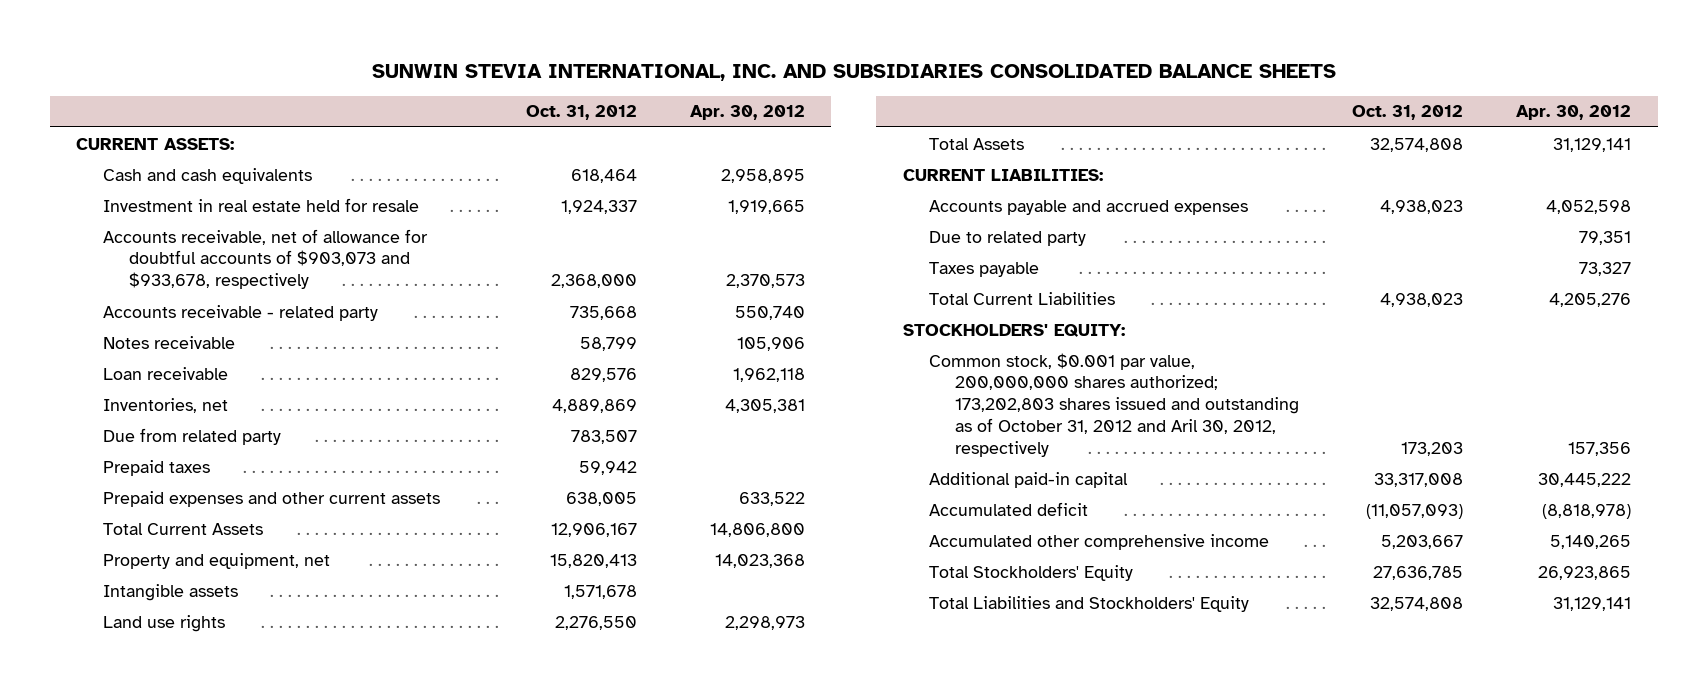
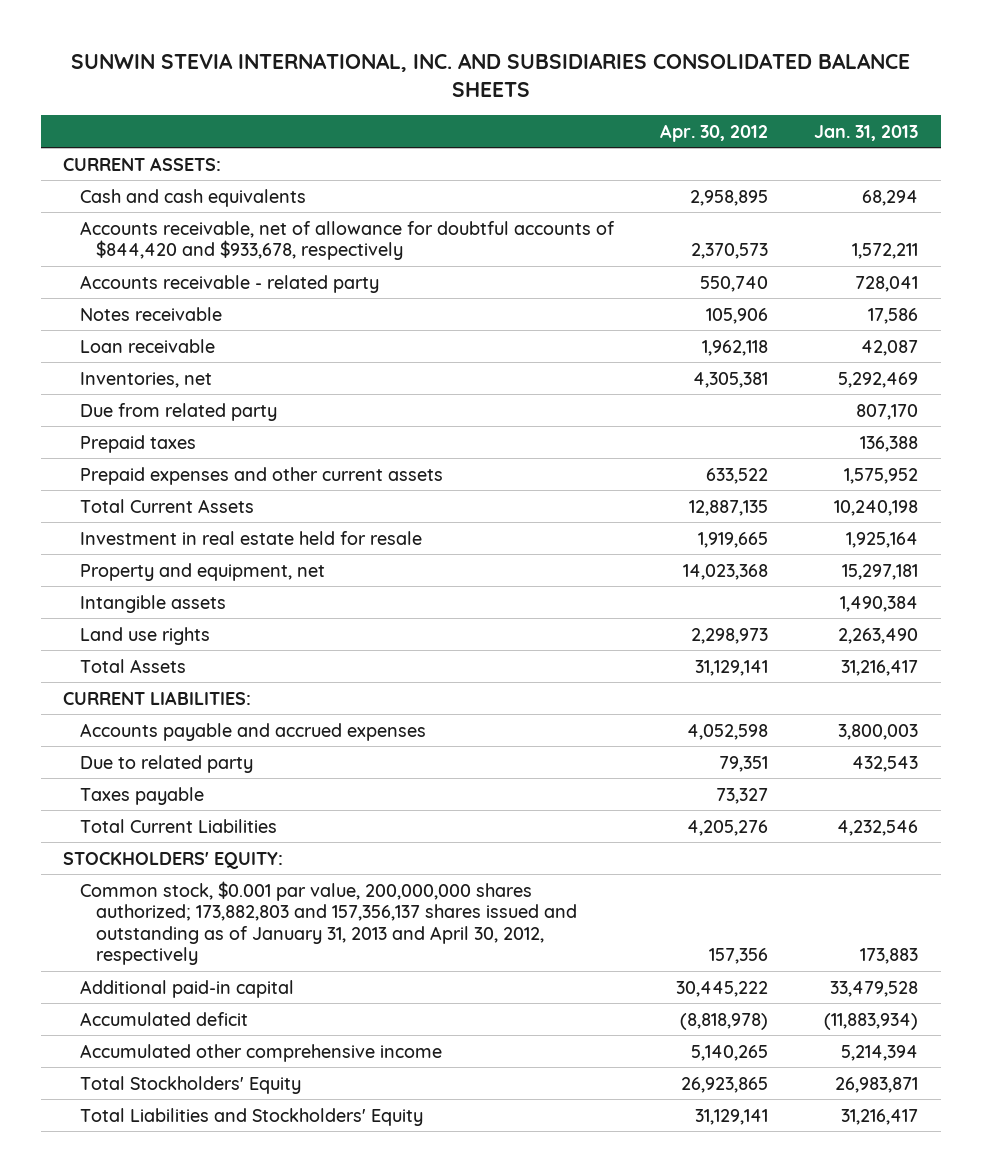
- | Oct. 31, 2012 | Apr. 30, 2012
+ | Apr. 30, 2012 | Jan. 31, 2013
- Accounts receivable, net of allowance for doubtful accounts of $903,073 and $933,678, respectively | 2,368,000 | 2,370,573
+ Accounts receivable, net of allowance for doubtful accounts of $844,420 and $933,678, respectively | 2,370,573 | 1,572,211
- Total Current Assets | 12,906,167 | 14,806,800
+ Total Current Assets | 12,887,135 | 10,240,198
moved down: Investment in real estate held for resale | 1,919,665 | 1,925,164
- Common stock, $0.001 par value, 200,000,000 shares authorized; 173,202,803 shares issued and outstanding as of October 31, 2012 and Aril 30, 2012, respectively | 173,203 | 157,356
+ Common stock, $0.001 par value, 200,000,000 shares authorized; 173,882,803 and 157,356,137 shares issued and outstanding as of January 31, 2013 and April 30, 2012, respectively | 157,356 | 173,883

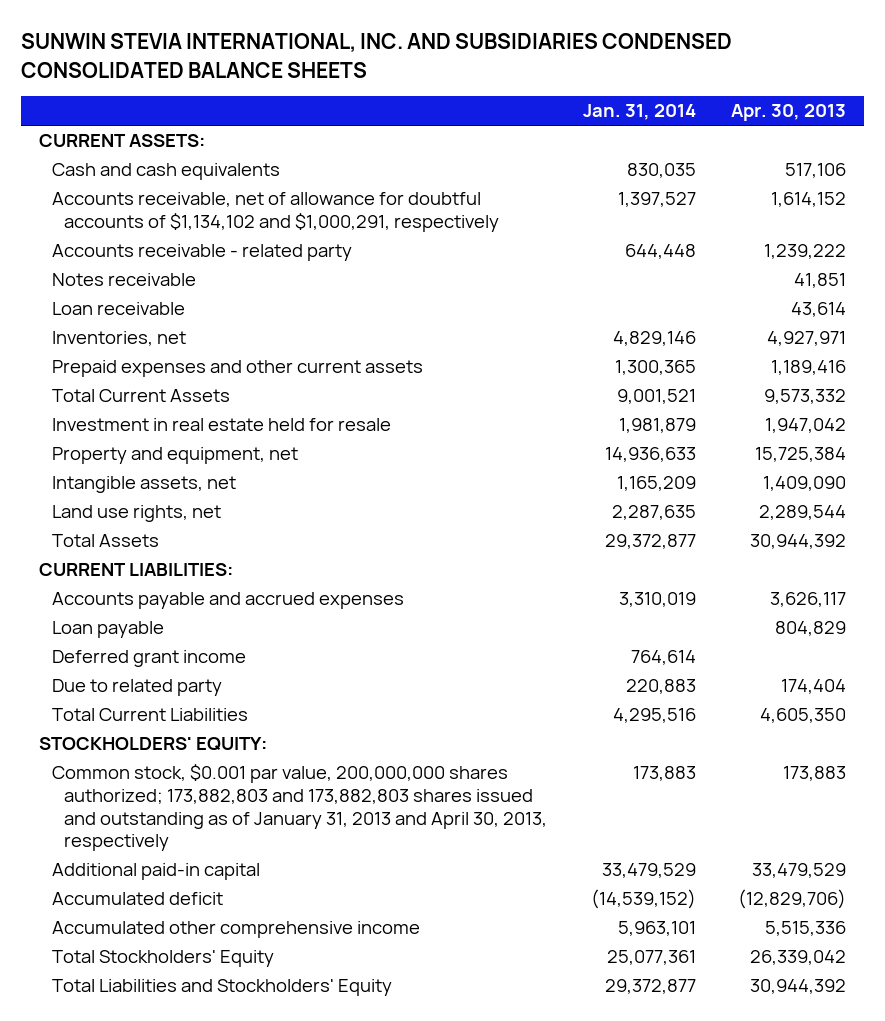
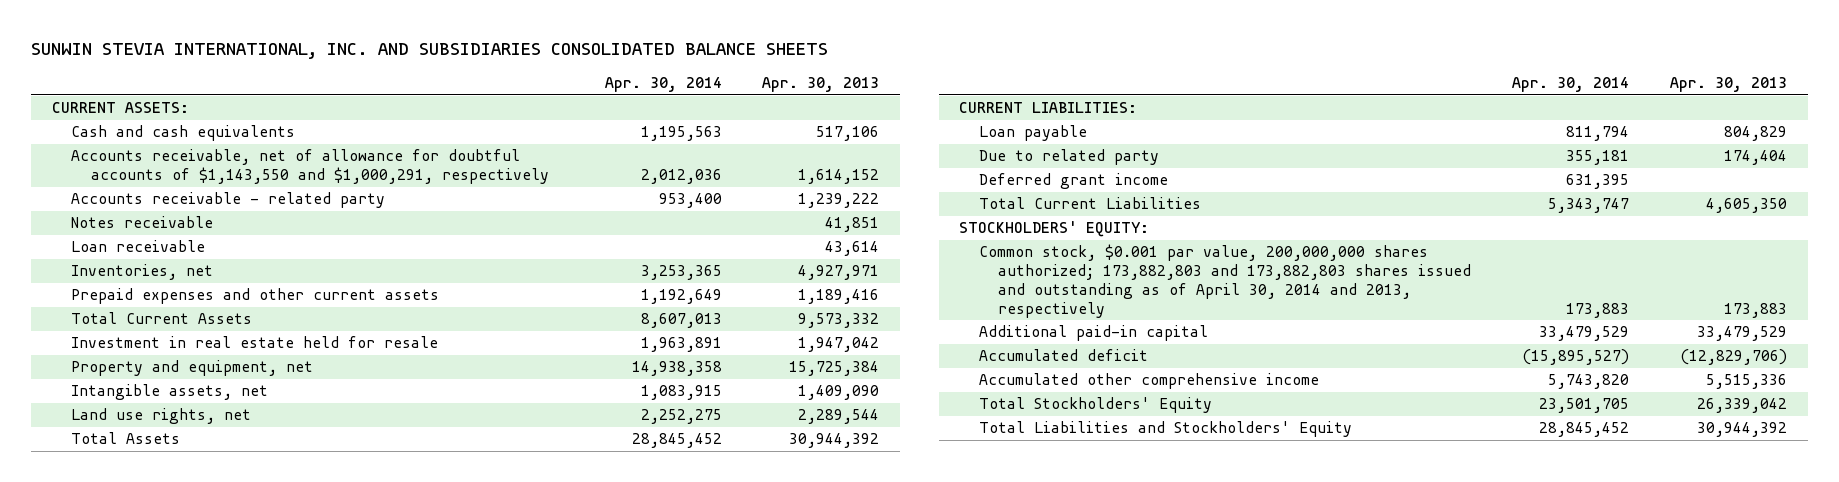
- SUNWIN STEVIA INTERNATIONAL, INC. AND SUBSIDIARIES CONDENSED CONSOLIDATED BALANCE SHEETS
+ SUNWIN STEVIA INTERNATIONAL, INC. AND SUBSIDIARIES CONSOLIDATED BALANCE SHEETS
- | Jan. 31, 2014 | Apr. 30, 2013
+ | Apr. 30, 2014 | Apr. 30, 2013
- Accounts receivable, net of allowance for doubtful accounts of $1,134,102 and $1,000,291, respectively | 1,397,527 | 1,614,152
+ Accounts receivable, net of allowance for doubtful accounts of $1,143,550 and $1,000,291, respectively | 2,012,036 | 1,614,152
- Accounts payable and accrued expenses | 3,310,019 | 3,626,117
moved down: Deferred grant income | 631,395 |
- Common stock, $0.001 par value, 200,000,000 shares authorized; 173,882,803 and 173,882,803 shares issued and outstanding as of January 31, 2013 and April 30, 2013, respectively | 173,883 | 173,883
+ Common stock, $0.001 par value, 200,000,000 shares authorized; 173,882,803 and 173,882,803 shares issued and outstanding as of April 30, 2014 and 2013, respectively | 173,883 | 173,883

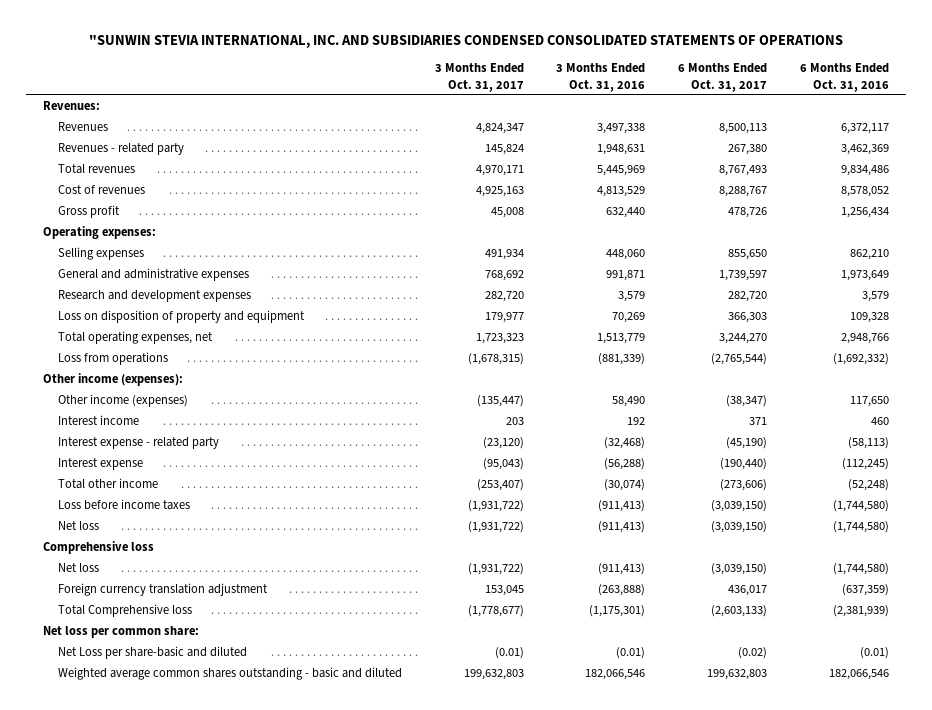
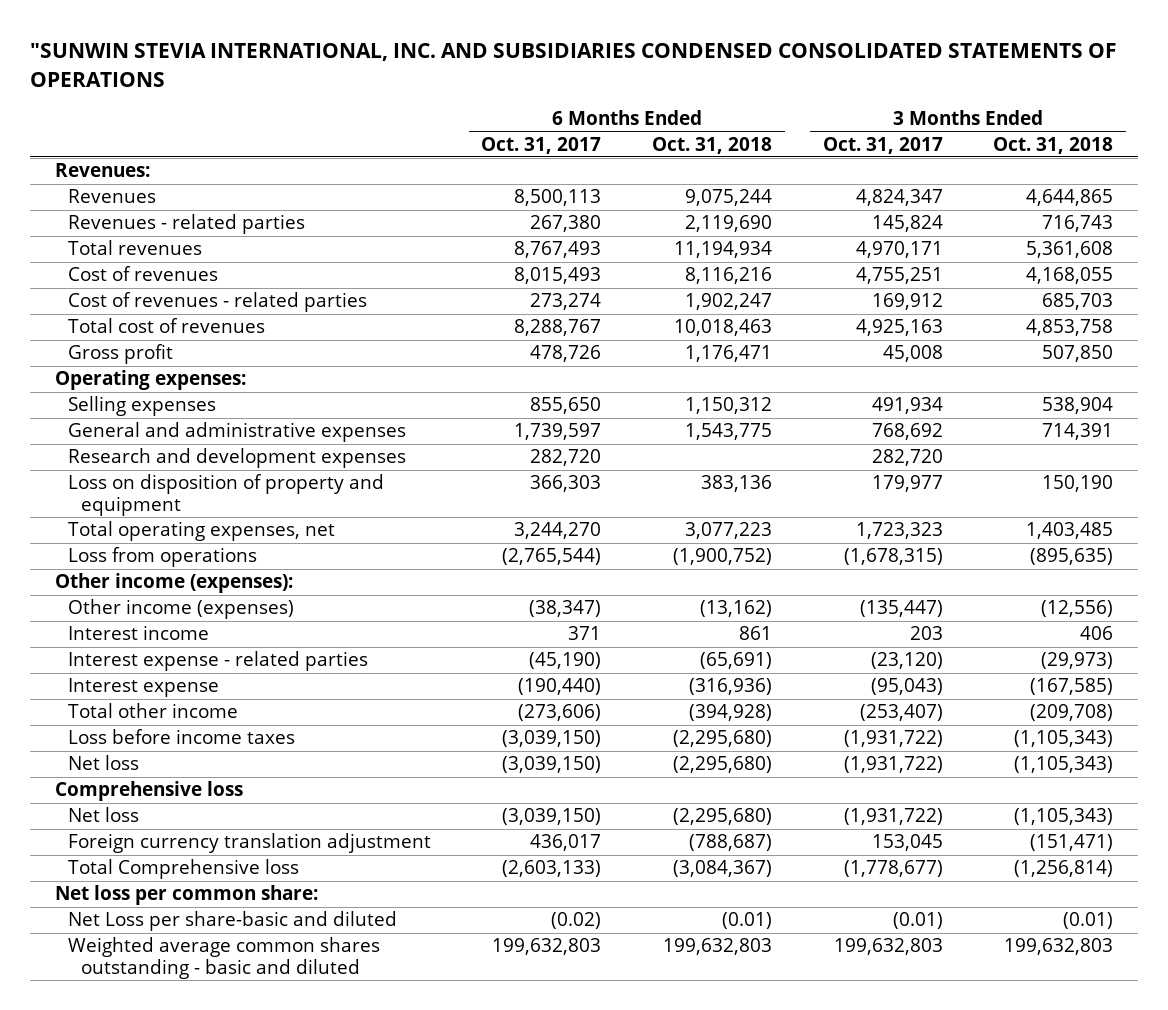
- | 3 Months Ended Oct. 31, 2017 | 3 Months Ended Oct. 31, 2016 | 6 Months Ended Oct. 31, 2017 | 6 Months Ended Oct. 31, 2016
+ | 6 Months Ended Oct. 31, 2017 | 6 Months Ended Oct. 31, 2018 | 3 Months Ended Oct. 31, 2017 | 3 Months Ended Oct. 31, 2018
- Revenues - related party | 145,824 | 1,948,631 | 267,380 | 3,462,369
+ Revenues - related parties | 267,380 | 2,119,690 | 145,824 | 716,743
- Cost of revenues | 4,925,163 | 4,813,529 | 8,288,767 | 8,578,052
+ Cost of revenues | 8,015,493 | 8,116,216 | 4,755,251 | 4,168,055
+ Cost of revenues - related parties | 273,274 | 1,902,247 | 169,912 | 685,703
+ Total cost of revenues | 8,288,767 | 10,018,463 | 4,925,163 | 4,853,758
- Interest expense - related party | (23,120) | (32,468) | (45,190) | (58,113)
+ Interest expense - related parties | (45,190) | (65,691) | (23,120) | (29,973)

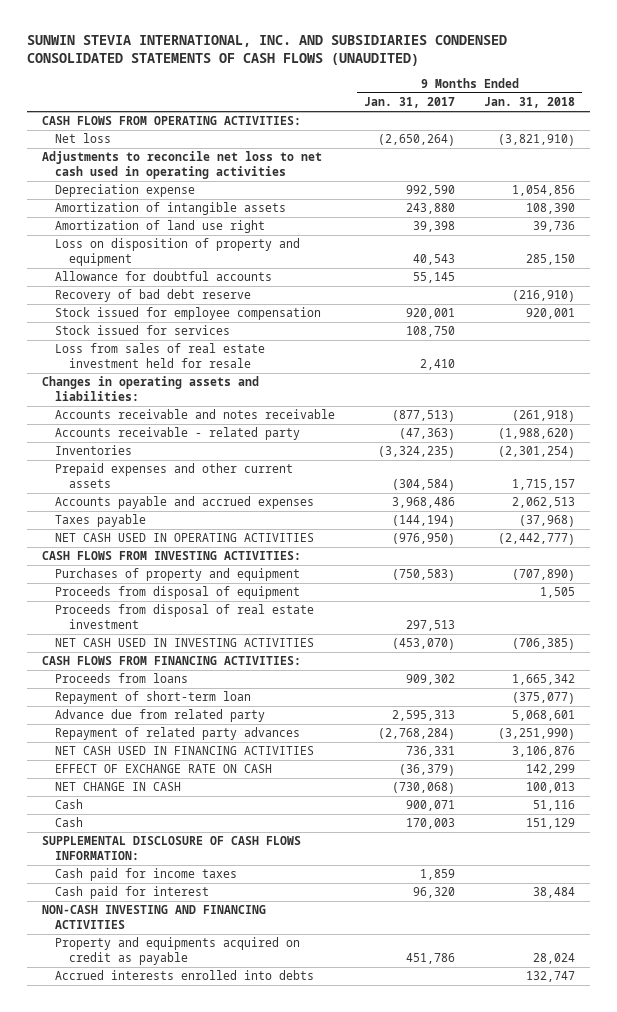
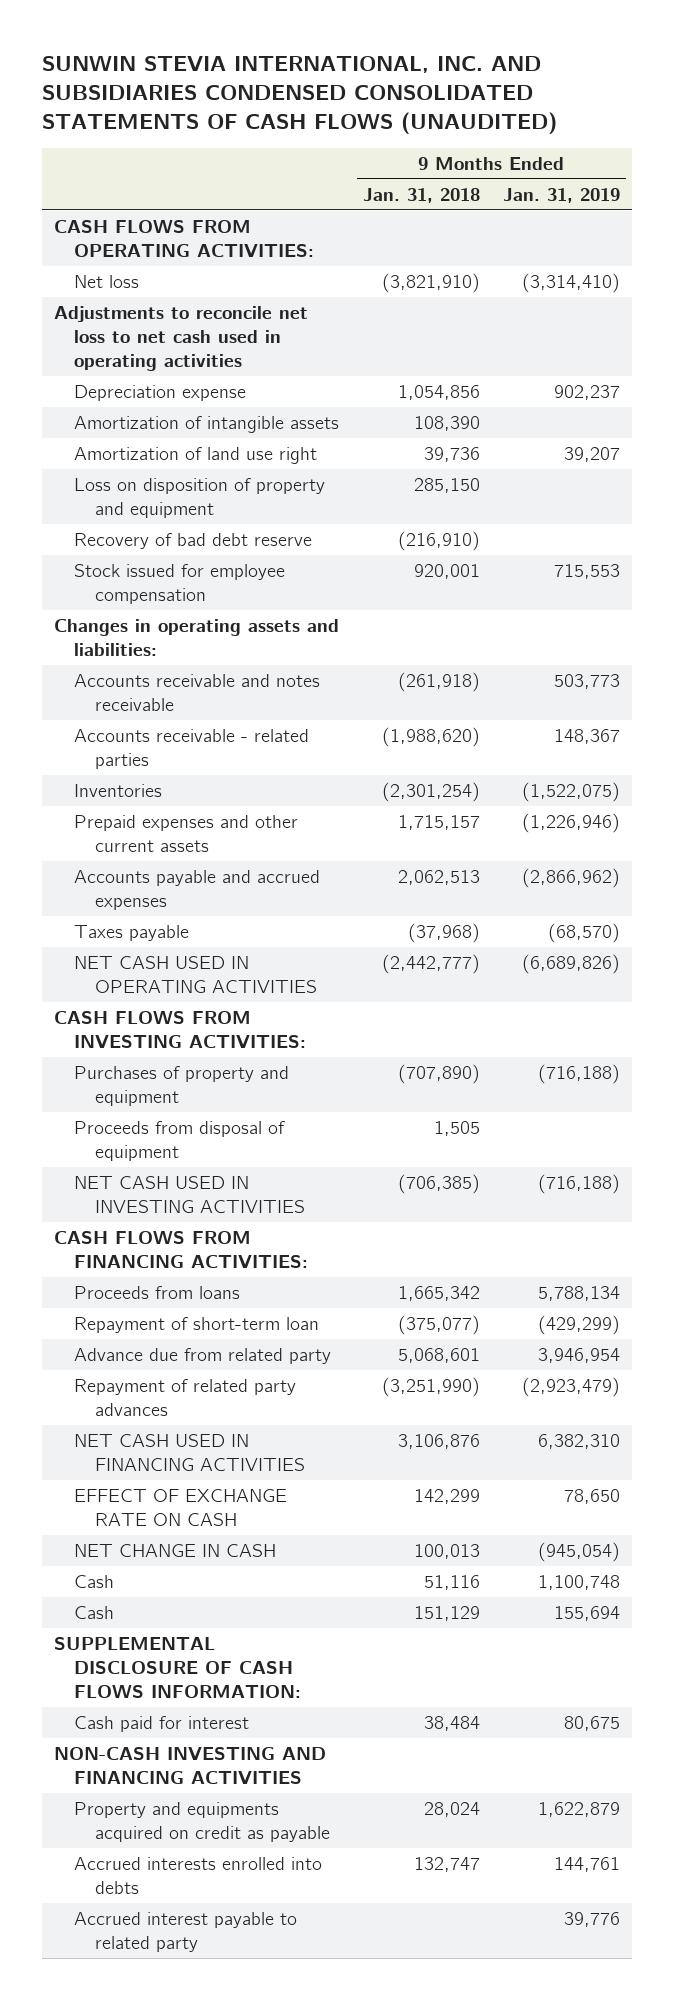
- | 9 Months Ended Jan. 31, 2017 | 9 Months Ended Jan. 31, 2018
+ | 9 Months Ended Jan. 31, 2018 | 9 Months Ended Jan. 31, 2019
- Allowance for doubtful accounts | 55,145 |
- Stock issued for services | 108,750 |
- Loss from sales of real estate investment held for resale | 2,410 |
- Accounts receivable - related party | (47,363) | (1,988,620)
+ Accounts receivable - related parties | (1,988,620) | 148,367
- Proceeds from disposal of real estate investment | 297,513 |
- Cash paid for income taxes | 1,859 |
+ Accrued interest payable to related party | | 39,776

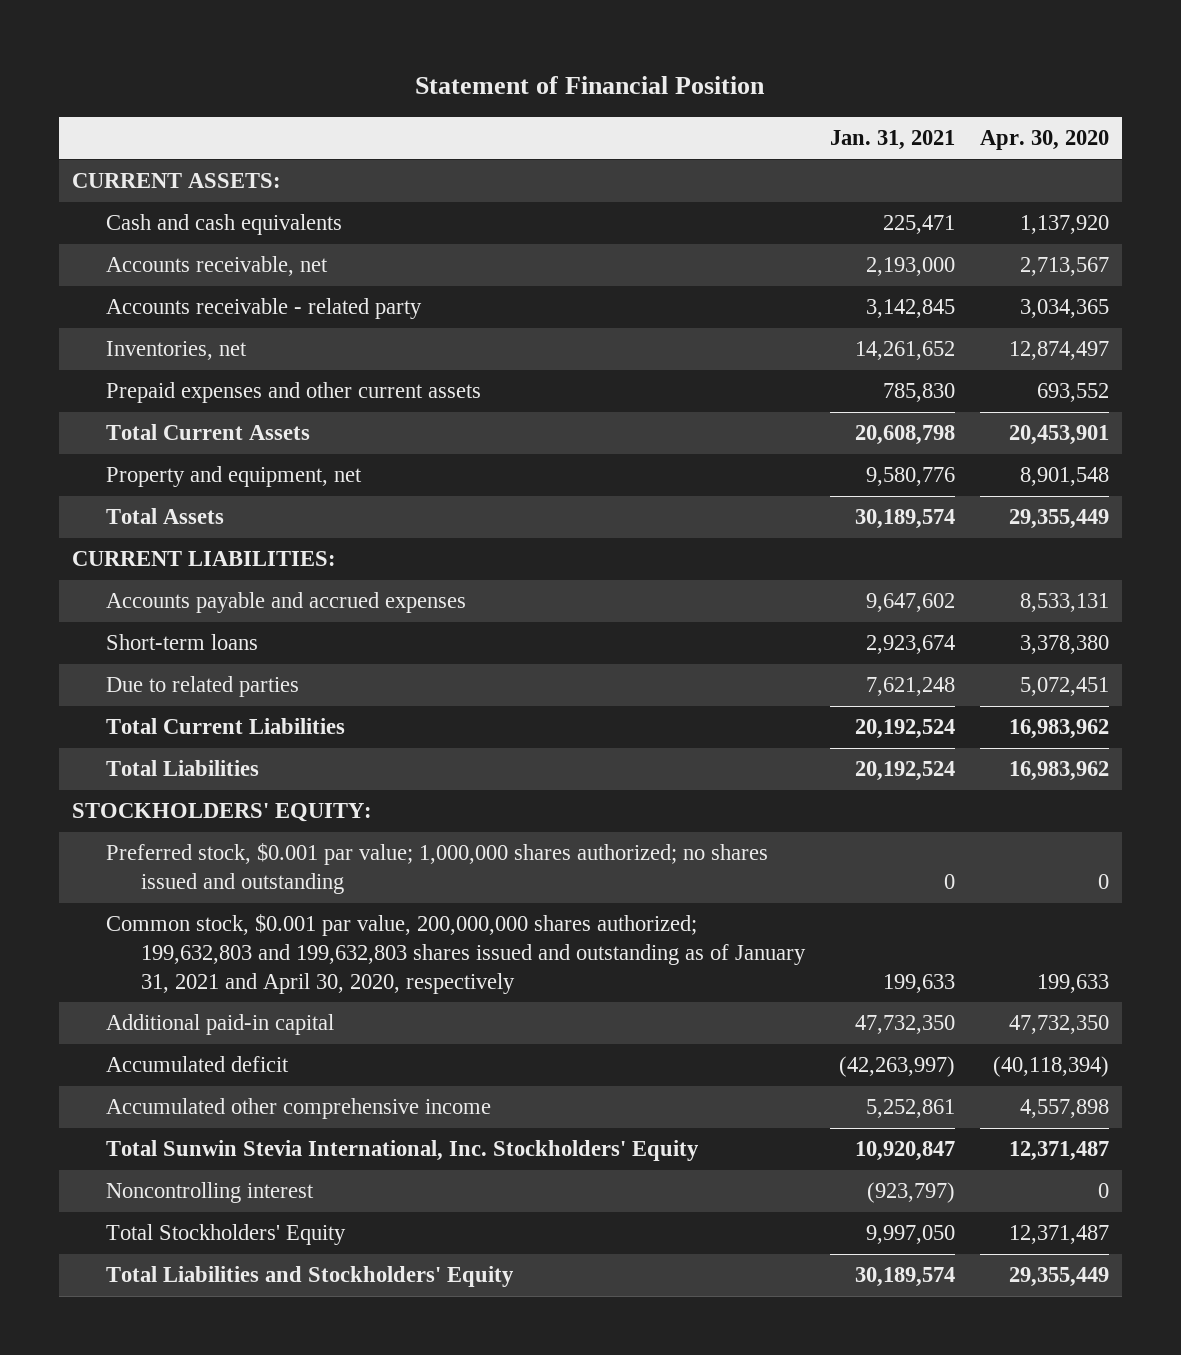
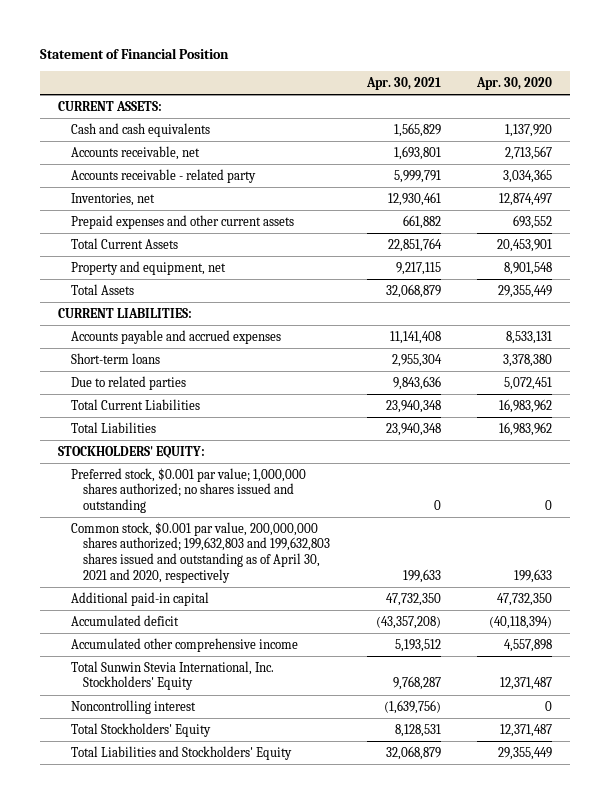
- | Jan. 31, 2021 | Apr. 30, 2020
+ | Apr. 30, 2021 | Apr. 30, 2020
- Common stock, $0.001 par value, 200,000,000 shares authorized; 199,632,803 and 199,632,803 shares issued and outstanding as of January 31, 2021 and April 30, 2020, respectively | 199,633 | 199,633
+ Common stock, $0.001 par value, 200,000,000 shares authorized; 199,632,803 and 199,632,803 shares issued and outstanding as of April 30, 2021 and 2020, respectively | 199,633 | 199,633

